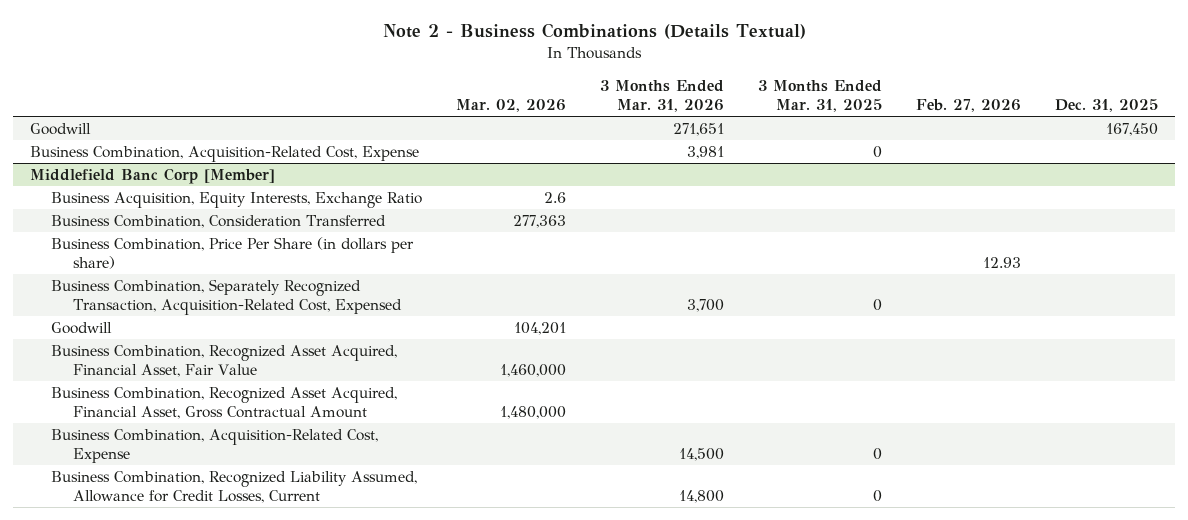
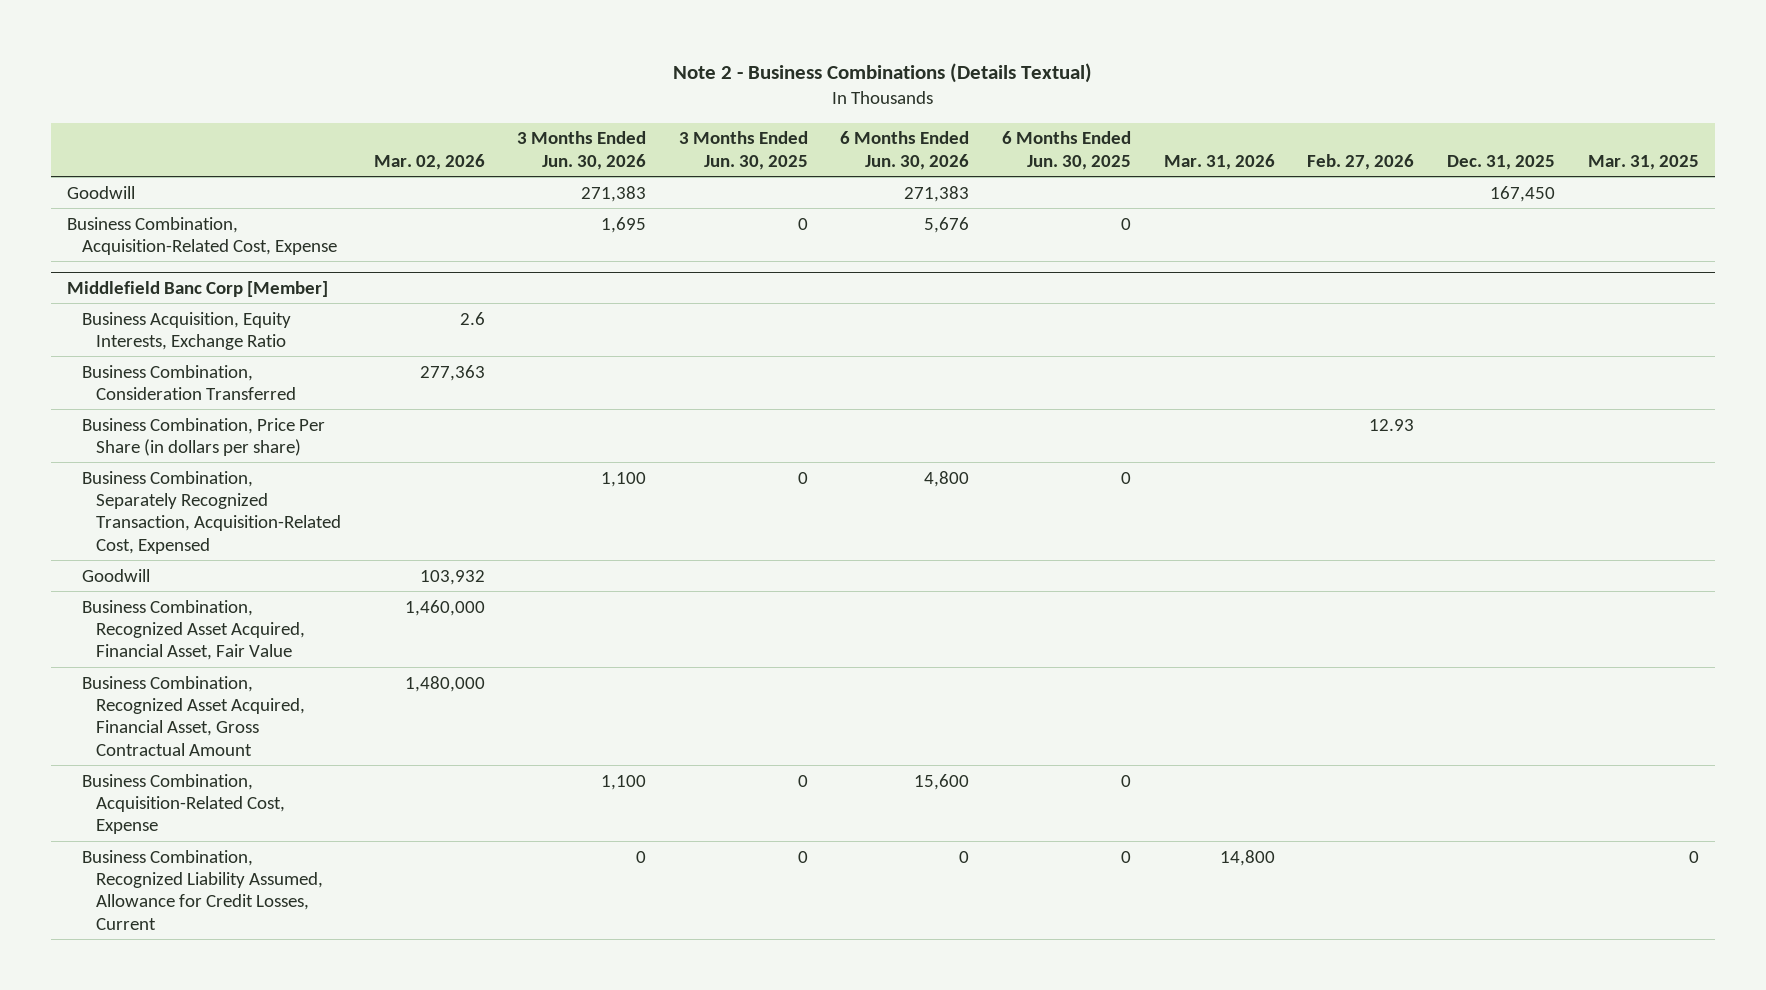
- | Mar. 02, 2026 | 3 Months Ended Mar. 31, 2026 | 3 Months Ended Mar. 31, 2025 | Feb. 27, 2026 | Dec. 31, 2025
+ | Mar. 02, 2026 | 3 Months Ended Jun. 30, 2026 | 3 Months Ended Jun. 30, 2025 | 6 Months Ended Jun. 30, 2026 | 6 Months Ended Jun. 30, 2025 | Mar. 31, 2026 | Feb. 27, 2026 | Dec. 31, 2025 | Mar. 31, 2025
@ Middlefield Banc Corp [Member]
- Goodwill | 104,201 | | | |
+ Goodwill | 103,932 | | | | | | | |

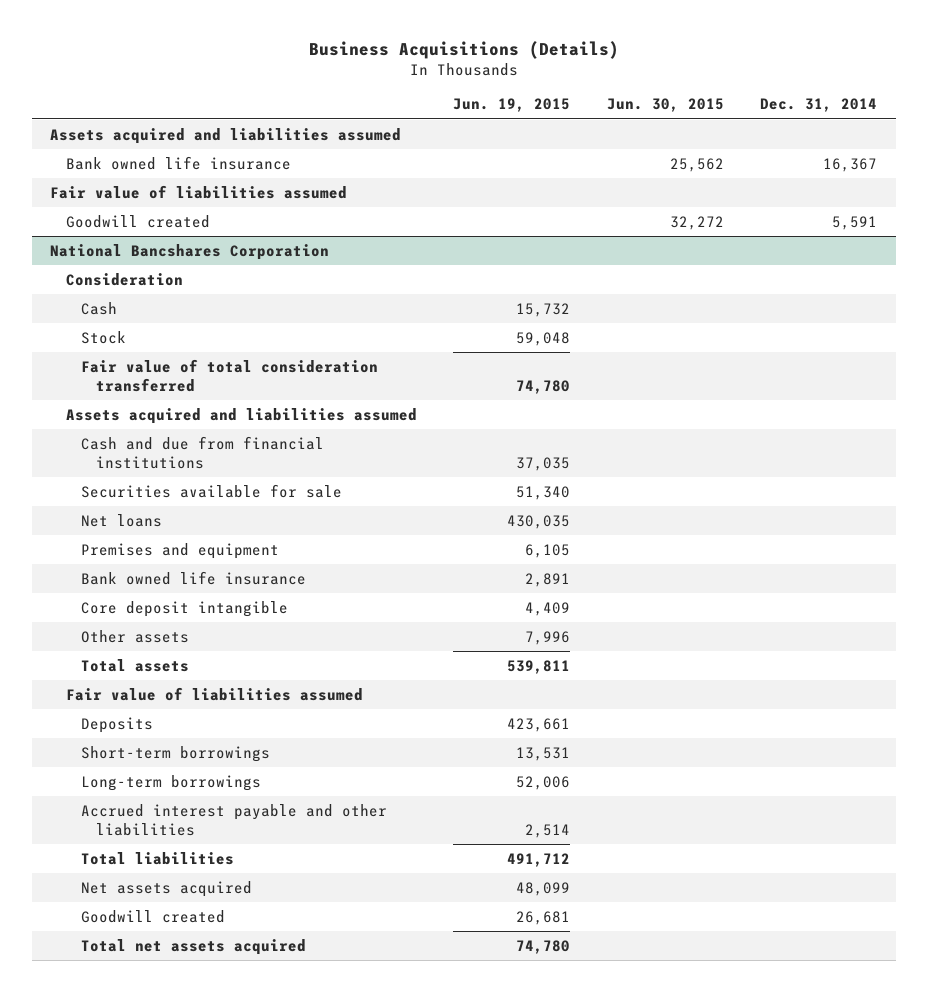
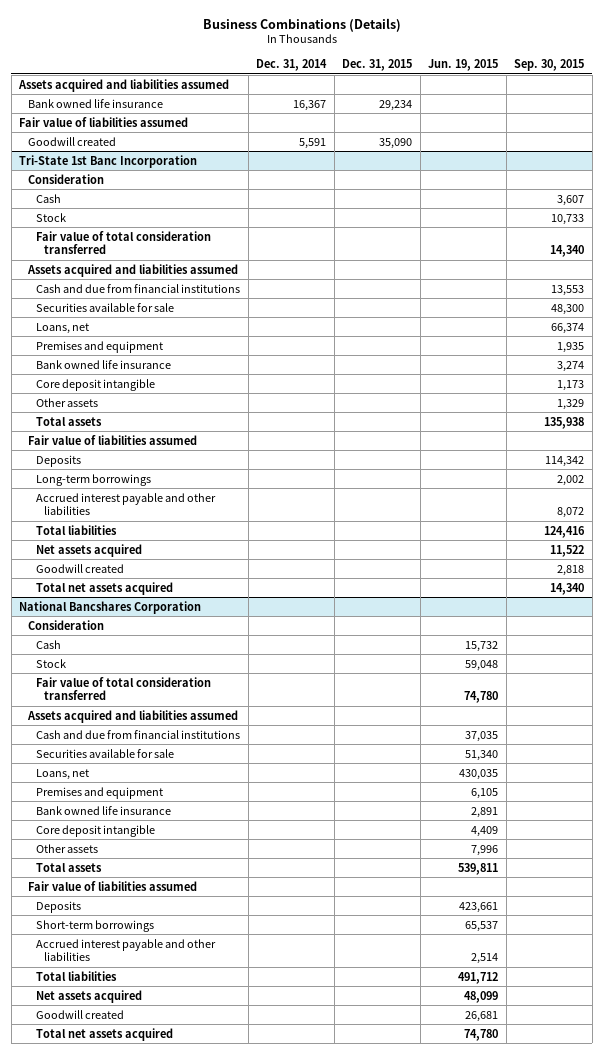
- Business Acquisitions (Details)
+ Business Combinations (Details)
- | Jun. 19, 2015 | Jun. 30, 2015 | Dec. 31, 2014
+ | Dec. 31, 2014 | Dec. 31, 2015 | Jun. 19, 2015 | Sep. 30, 2015
+ Tri-State 1st Banc Incorporation
+ Consideration
+ Cash | | | | 3,607
+ Stock | | | | 10,733
+ Fair value of total consideration transferred | | | | 14,340
+ Assets acquired and liabilities assumed
+ Cash and due from financial institutions | | | | 13,553
+ Securities available for sale | | | | 48,300
+ Loans, net | | | | 66,374
+ Premises and equipment | | | | 1,935
+ Bank owned life insurance | | | | 3,274
+ Core deposit intangible | | | | 1,173
+ Other assets | | | | 1,329
+ Total assets | | | | 135,938
+ Fair value of liabilities assumed
+ Deposits | | | | 114,342
+ Long-term borrowings | | | | 2,002
+ Accrued interest payable and other liabilities | | | | 8,072
+ Total liabilities | | | | 124,416
+ Net assets acquired | | | | 11,522
+ Goodwill created | | | | 2,818
+ Total net assets acquired | | | | 14,340
@ National Bancshares Corporation
- Net loans | 430,035 | |
+ Loans, net | | | 430,035 |
- Short-term borrowings | 13,531 | |
- Long-term borrowings | 52,006 | |
+ Short-term borrowings | | | 65,537 |

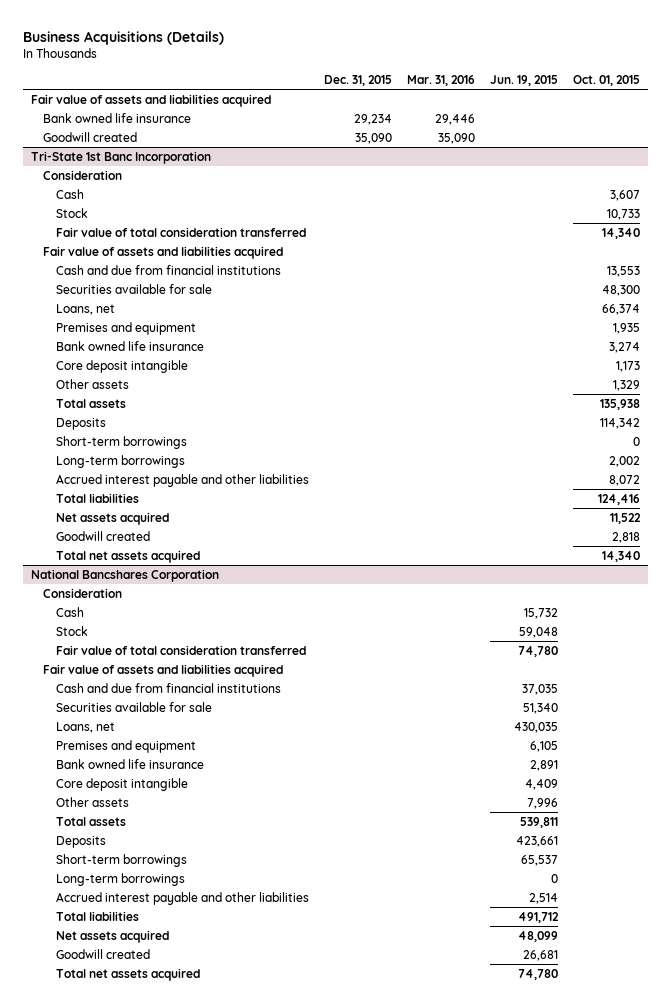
- Business Combinations (Details)
+ Business Acquisitions (Details)
- | Dec. 31, 2014 | Dec. 31, 2015 | Jun. 19, 2015 | Sep. 30, 2015
+ | Dec. 31, 2015 | Mar. 31, 2016 | Jun. 19, 2015 | Oct. 01, 2015
- Assets acquired and liabilities assumed
+ Fair value of assets and liabilities acquired
- Fair value of liabilities assumed
@ Tri-State 1st Banc Incorporation
- Assets acquired and liabilities assumed
+ Fair value of assets and liabilities acquired
- Fair value of liabilities assumed
+ Short-term borrowings | | | | 0
@ National Bancshares Corporation
- Assets acquired and liabilities assumed
+ Fair value of assets and liabilities acquired
- Fair value of liabilities assumed
+ Long-term borrowings | | | 0 |

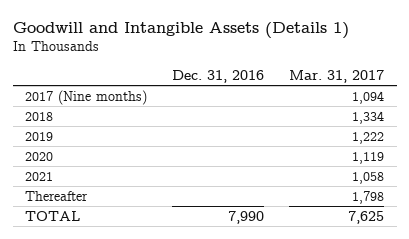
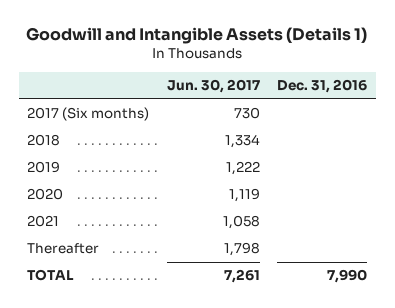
- | Dec. 31, 2016 | Mar. 31, 2017
+ | Jun. 30, 2017 | Dec. 31, 2016
- 2017 (Nine months) | | 1,094
+ 2017 (Six months) | 730 |

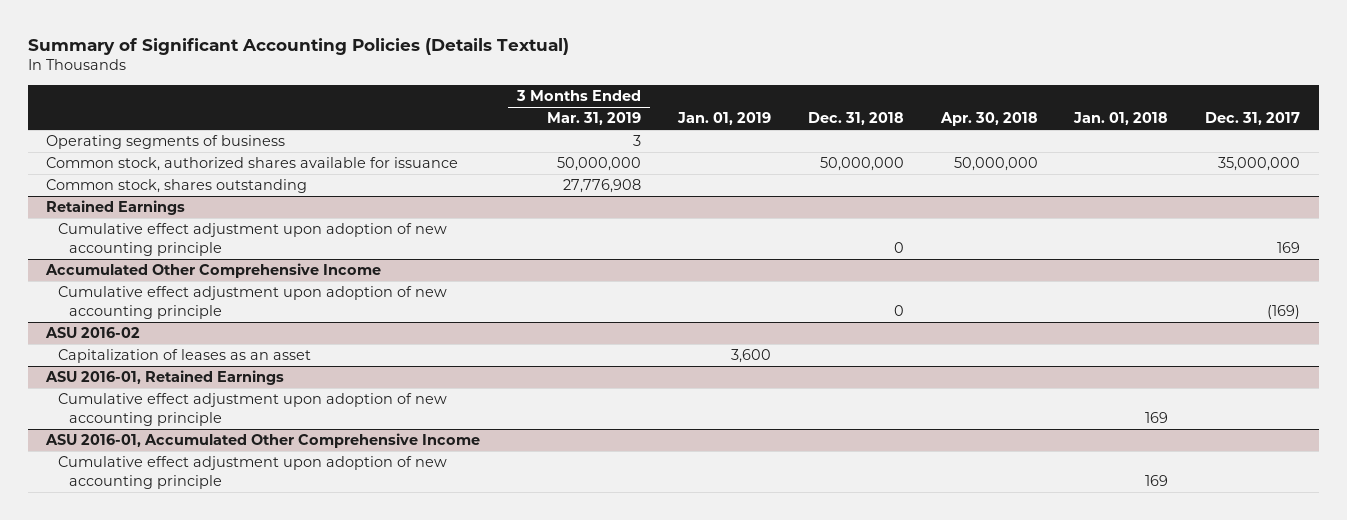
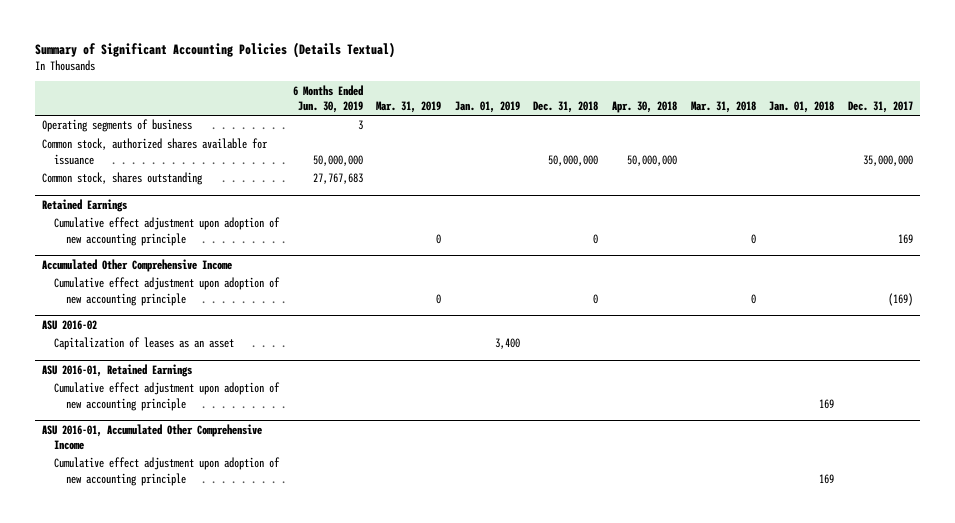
- | 3 Months Ended Mar. 31, 2019 | Jan. 01, 2019 | Dec. 31, 2018 | Apr. 30, 2018 | Jan. 01, 2018 | Dec. 31, 2017
+ | 6 Months Ended Jun. 30, 2019 | Mar. 31, 2019 | Jan. 01, 2019 | Dec. 31, 2018 | Apr. 30, 2018 | Mar. 31, 2018 | Jan. 01, 2018 | Dec. 31, 2017
@ ASU 2016-02
- Capitalization of leases as an asset | | 3,600 | | | |
+ Capitalization of leases as an asset | | | 3,400 | | | | |

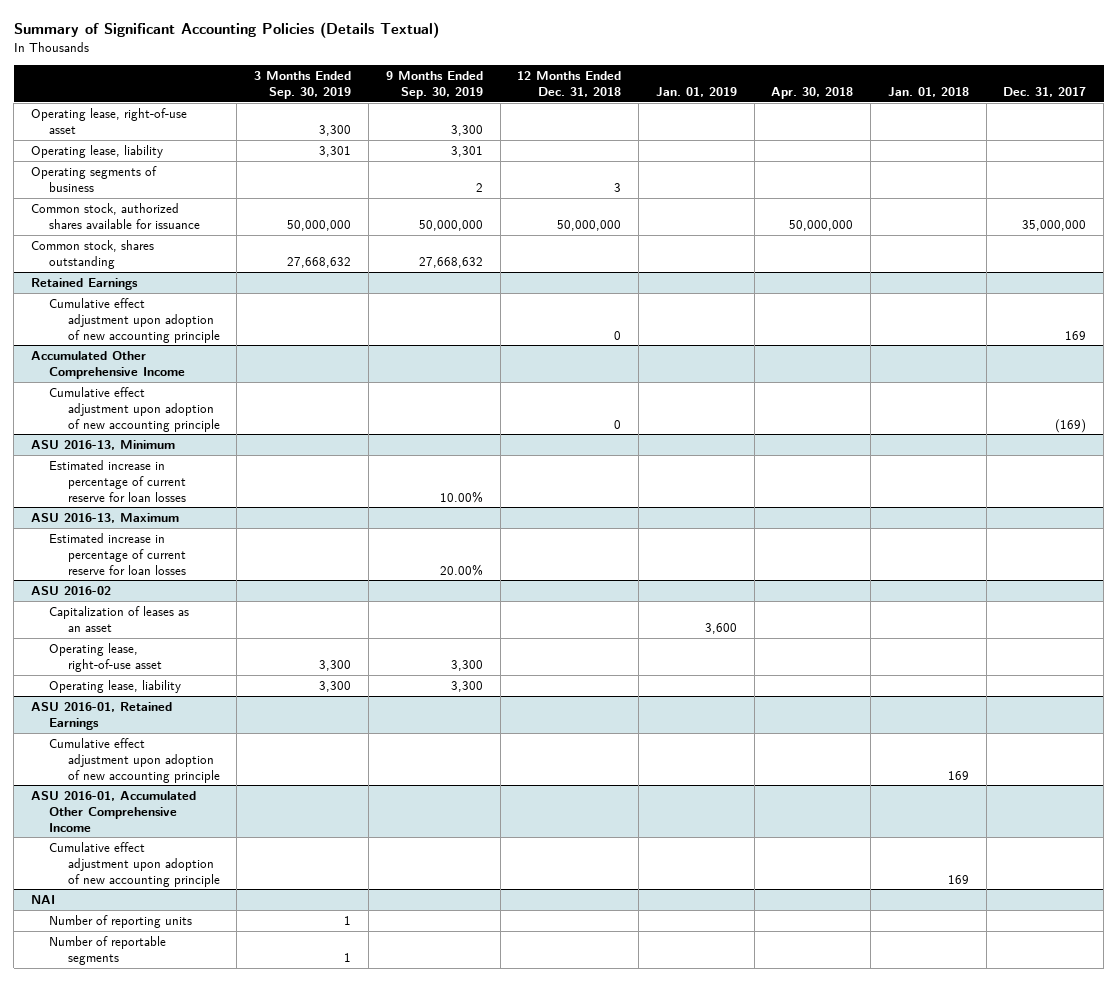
- | 6 Months Ended Jun. 30, 2019 | Mar. 31, 2019 | Jan. 01, 2019 | Dec. 31, 2018 | Apr. 30, 2018 | Mar. 31, 2018 | Jan. 01, 2018 | Dec. 31, 2017
+ | 3 Months Ended Sep. 30, 2019 | 9 Months Ended Sep. 30, 2019 | 12 Months Ended Dec. 31, 2018 | Jan. 01, 2019 | Apr. 30, 2018 | Jan. 01, 2018 | Dec. 31, 2017
+ Operating lease, right-of-use asset | 3,300 | 3,300 | | | | |
+ Operating lease, liability | 3,301 | 3,301 | | | | |
+ ASU 2016-13, Minimum
+ Estimated increase in percentage of current reserve for loan losses | | 10.00% | | | | |
+ ASU 2016-13, Maximum
+ Estimated increase in percentage of current reserve for loan losses | | 20.00% | | | | |
@ ASU 2016-02
- Capitalization of leases as an asset | | | 3,400 | | | | |
+ Capitalization of leases as an asset | | | | 3,600 | | |
+ Operating lease, right-of-use asset | 3,300 | 3,300 | | | | |
+ Operating lease, liability | 3,300 | 3,300 | | | | |
+ NAI
+ Number of reporting units | 1 | | | | | |
+ Number of reportable segments | 1 | | | | | |

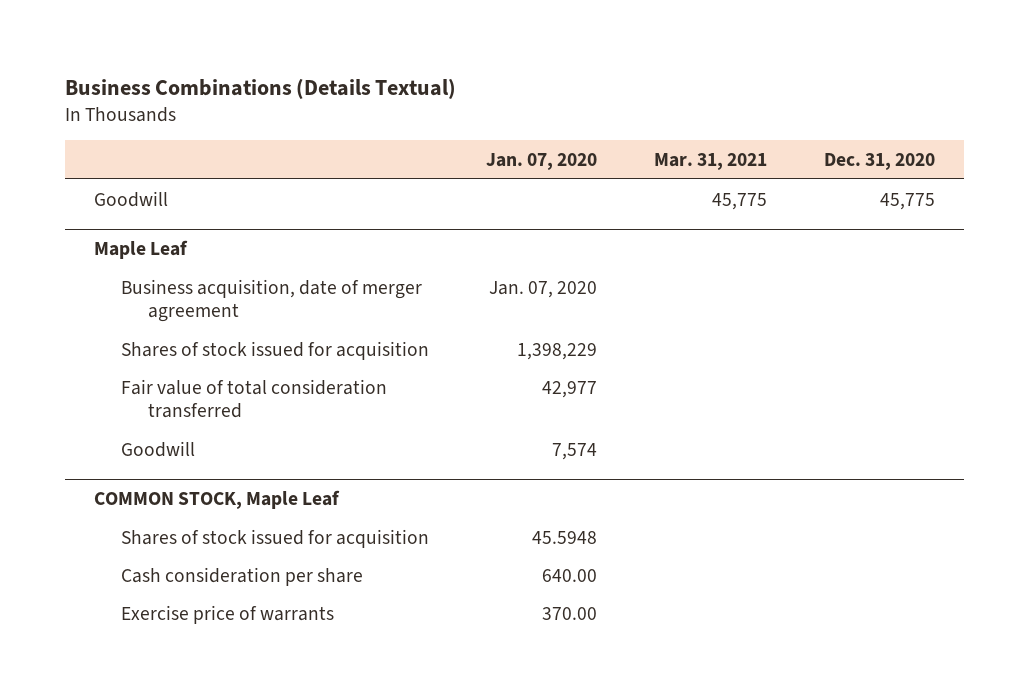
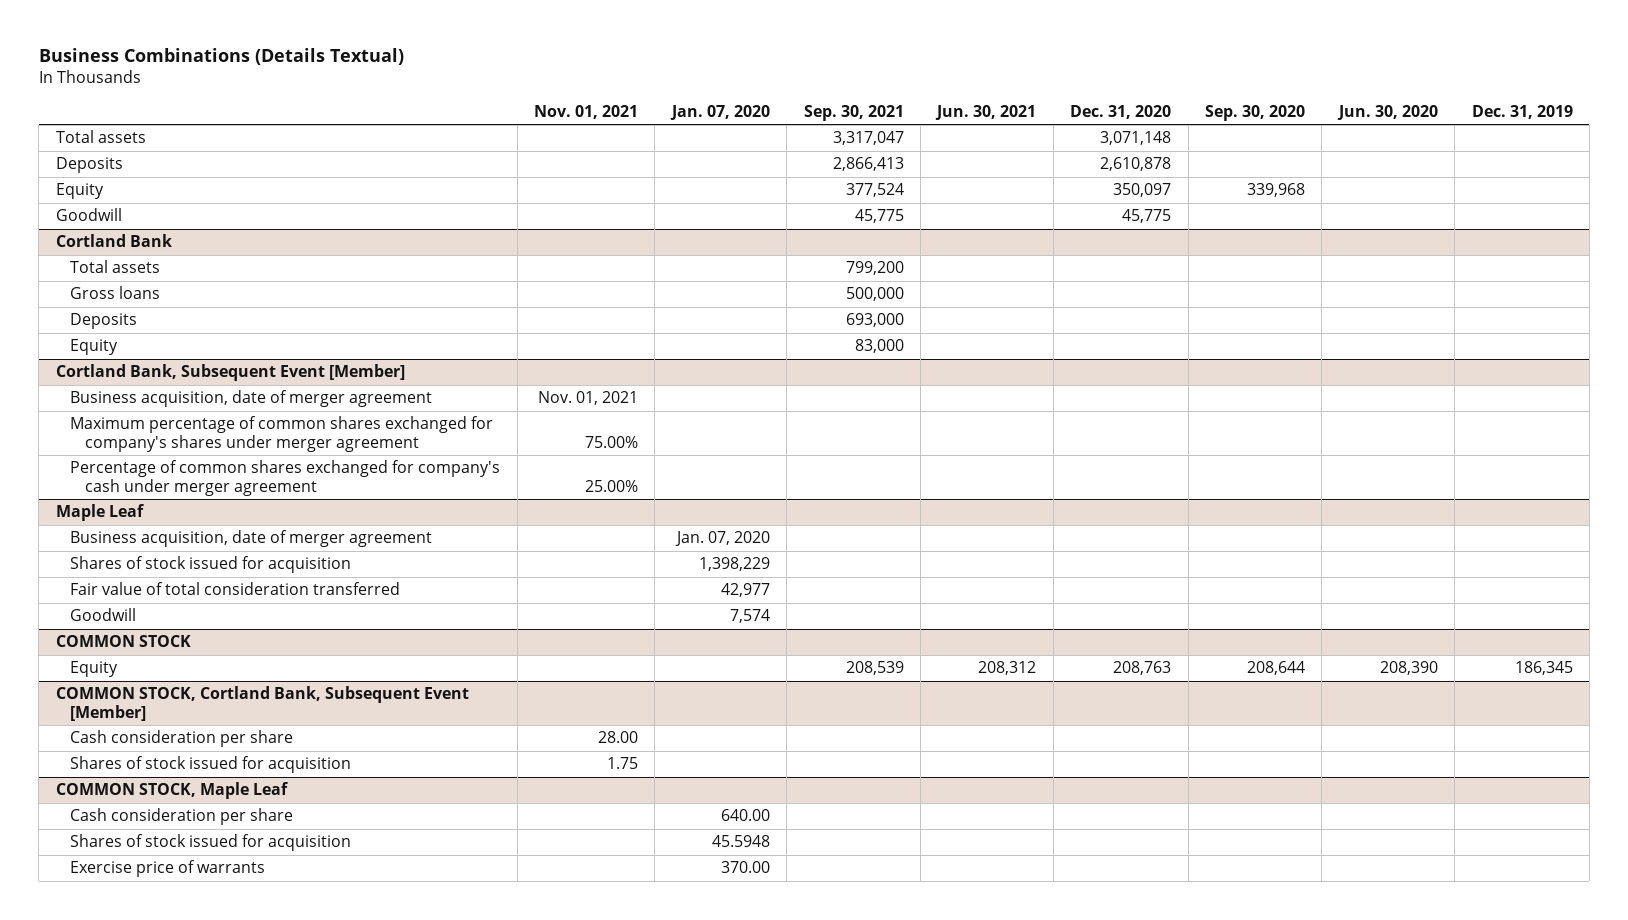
- | Jan. 07, 2020 | Mar. 31, 2021 | Dec. 31, 2020
+ | Nov. 01, 2021 | Jan. 07, 2020 | Sep. 30, 2021 | Jun. 30, 2021 | Dec. 31, 2020 | Sep. 30, 2020 | Jun. 30, 2020 | Dec. 31, 2019
+ Total assets | | | 3,317,047 | | 3,071,148 | | |
+ Deposits | | | 2,866,413 | | 2,610,878 | | |
+ Equity | | | 377,524 | | 350,097 | 339,968 | |
+ Cortland Bank
+ Total assets | | | 799,200 | | | | |
+ Gross loans | | | 500,000 | | | | |
+ Deposits | | | 693,000 | | | | |
+ Equity | | | 83,000 | | | | |
+ Cortland Bank, Subsequent Event [Member]
+ Business acquisition, date of merger agreement | Nov. 01, 2021 | | | | | | |
+ Maximum percentage of common shares exchanged for company's shares under merger agreement | 75.00% | | | | | | |
+ Percentage of common shares exchanged for company's cash under merger agreement | 25.00% | | | | | | |
+ COMMON STOCK
+ Equity | | | 208,539 | 208,312 | 208,763 | 208,644 | 208,390 | 186,345
+ COMMON STOCK, Cortland Bank, Subsequent Event [Member]
+ Cash consideration per share | 28.00 | | | | | | |
+ Shares of stock issued for acquisition | 1.75 | | | | | | |
@ COMMON STOCK, Maple Leaf
moved down: Shares of stock issued for acquisition | | 45.5948 | | | | | |

